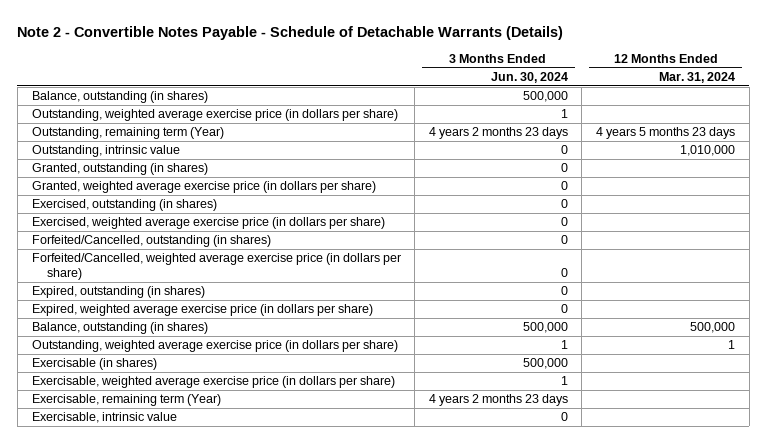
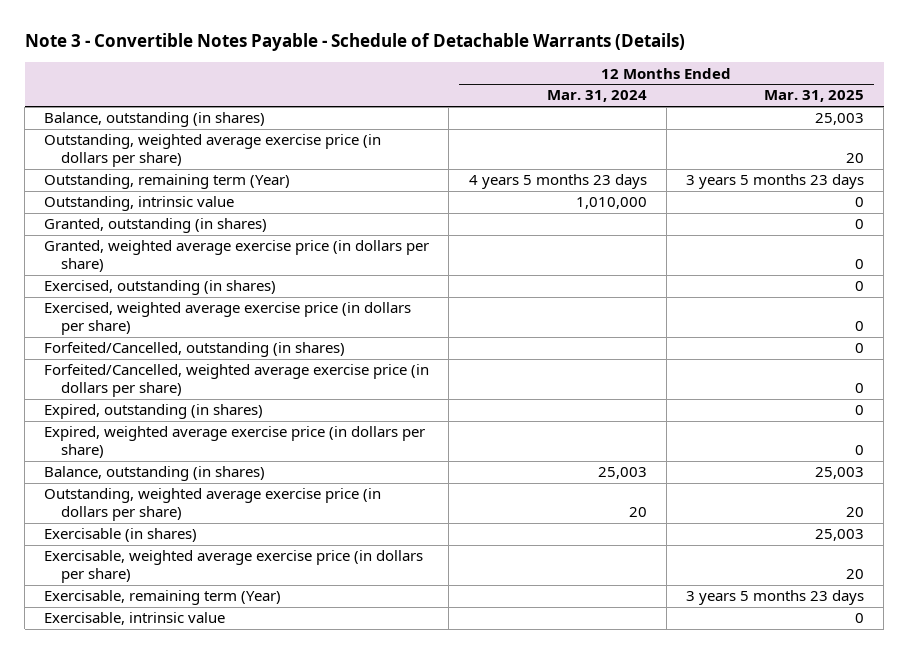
- Note 2 - Convertible Notes Payable - Schedule of Detachable Warrants (Details)
+ Note 3 - Convertible Notes Payable - Schedule of Detachable Warrants (Details)
- | 3 Months Ended Jun. 30, 2024 | 12 Months Ended Mar. 31, 2024
+ | 12 Months Ended Mar. 31, 2024 | 12 Months Ended Mar. 31, 2025
- Balance, outstanding (in shares) | 500,000 | 500,000
- Outstanding, weighted average exercise price (in dollars per share) | 1 | 1
+ Balance, outstanding (in shares) | 25,003 | 25,003
+ Outstanding, weighted average exercise price (in dollars per share) | 20 | 20

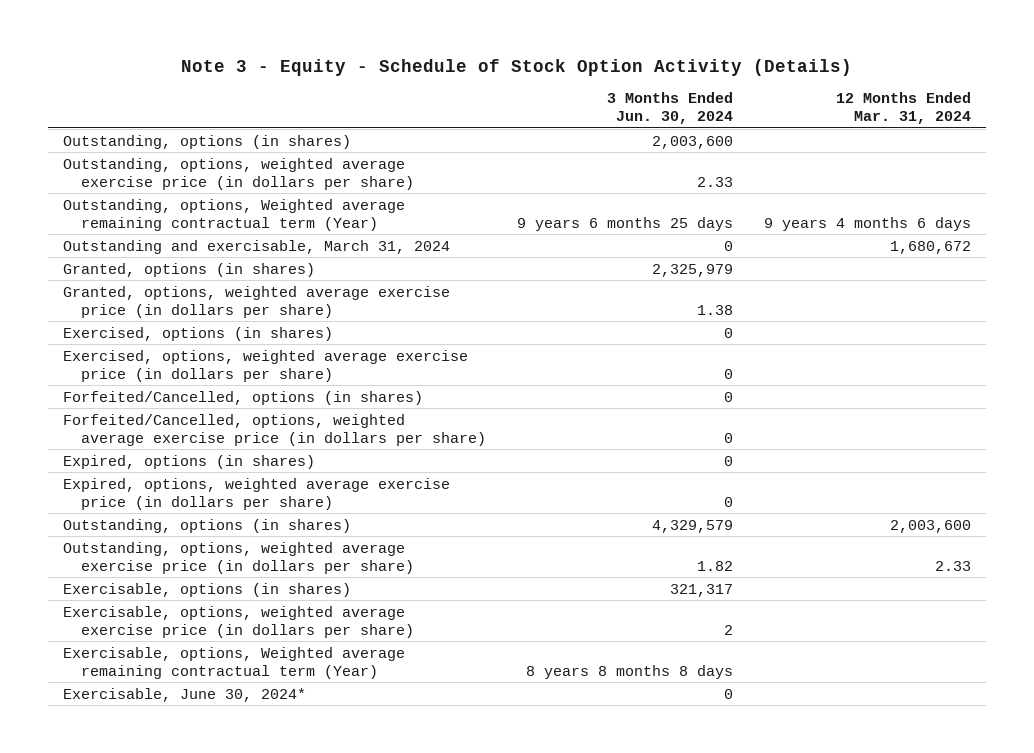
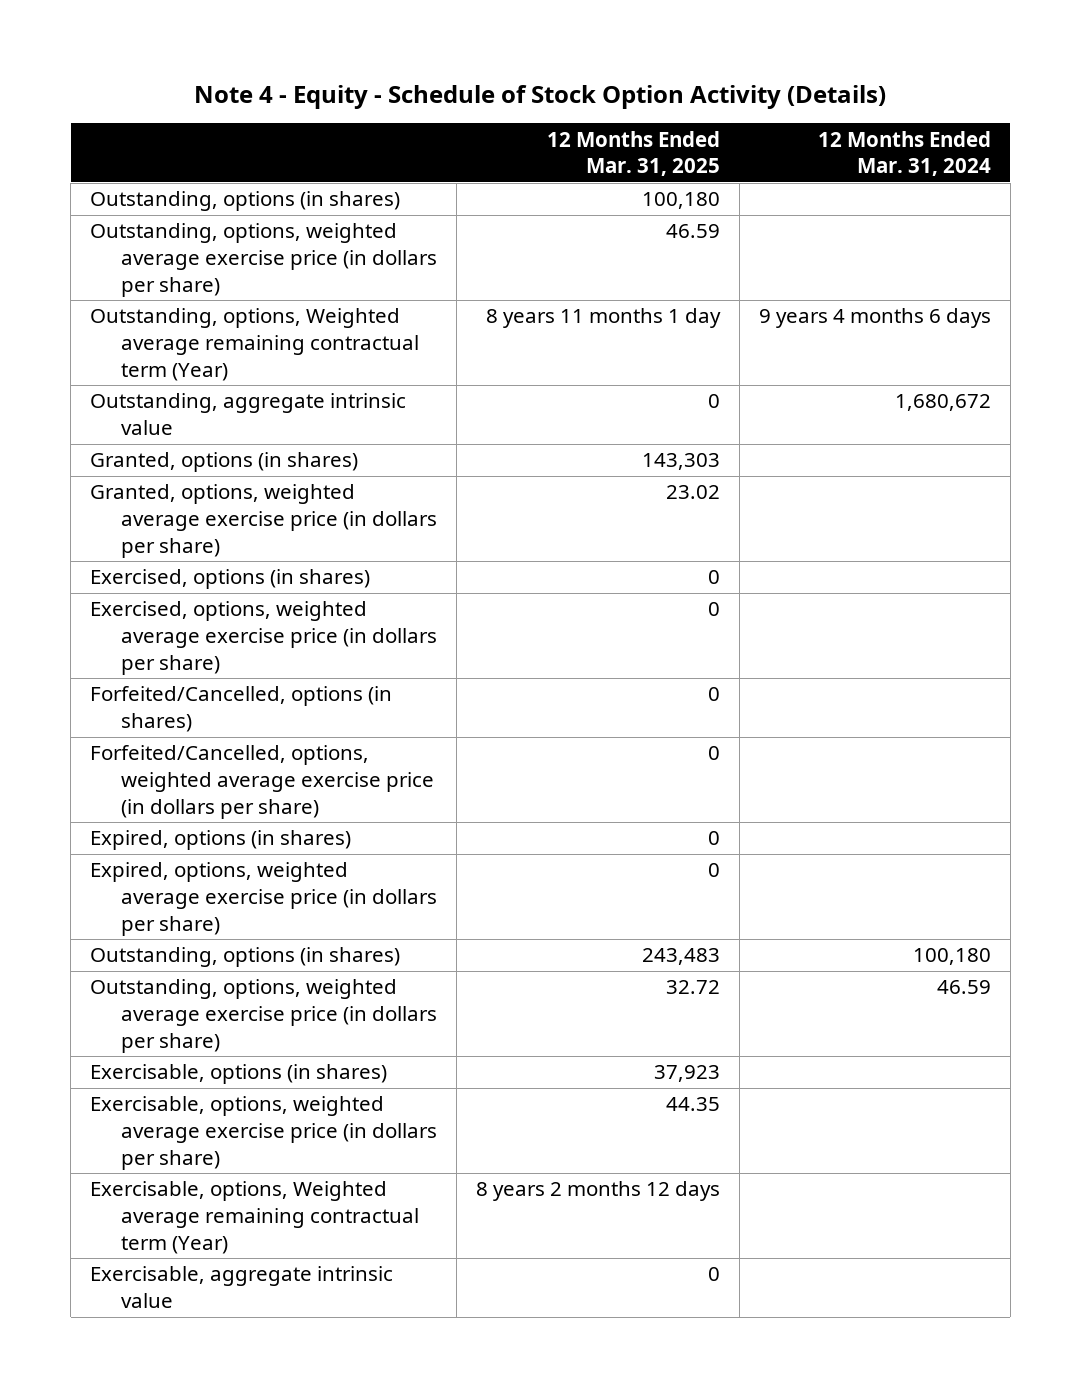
- Note 3 - Equity - Schedule of Stock Option Activity (Details)
+ Note 4 - Equity - Schedule of Stock Option Activity (Details)
- | 3 Months Ended Jun. 30, 2024 | 12 Months Ended Mar. 31, 2024
+ | 12 Months Ended Mar. 31, 2025 | 12 Months Ended Mar. 31, 2024
- Outstanding and exercisable, March 31, 2024 | 0 | 1,680,672
+ Outstanding, aggregate intrinsic value | 0 | 1,680,672
- Outstanding, options (in shares) | 4,329,579 | 2,003,600
- Outstanding, options, weighted average exercise price (in dollars per share) | 1.82 | 2.33
+ Outstanding, options (in shares) | 243,483 | 100,180
+ Outstanding, options, weighted average exercise price (in dollars per share) | 32.72 | 46.59
- Exercisable, June 30, 2024* | 0 |
+ Exercisable, aggregate intrinsic value | 0 |

